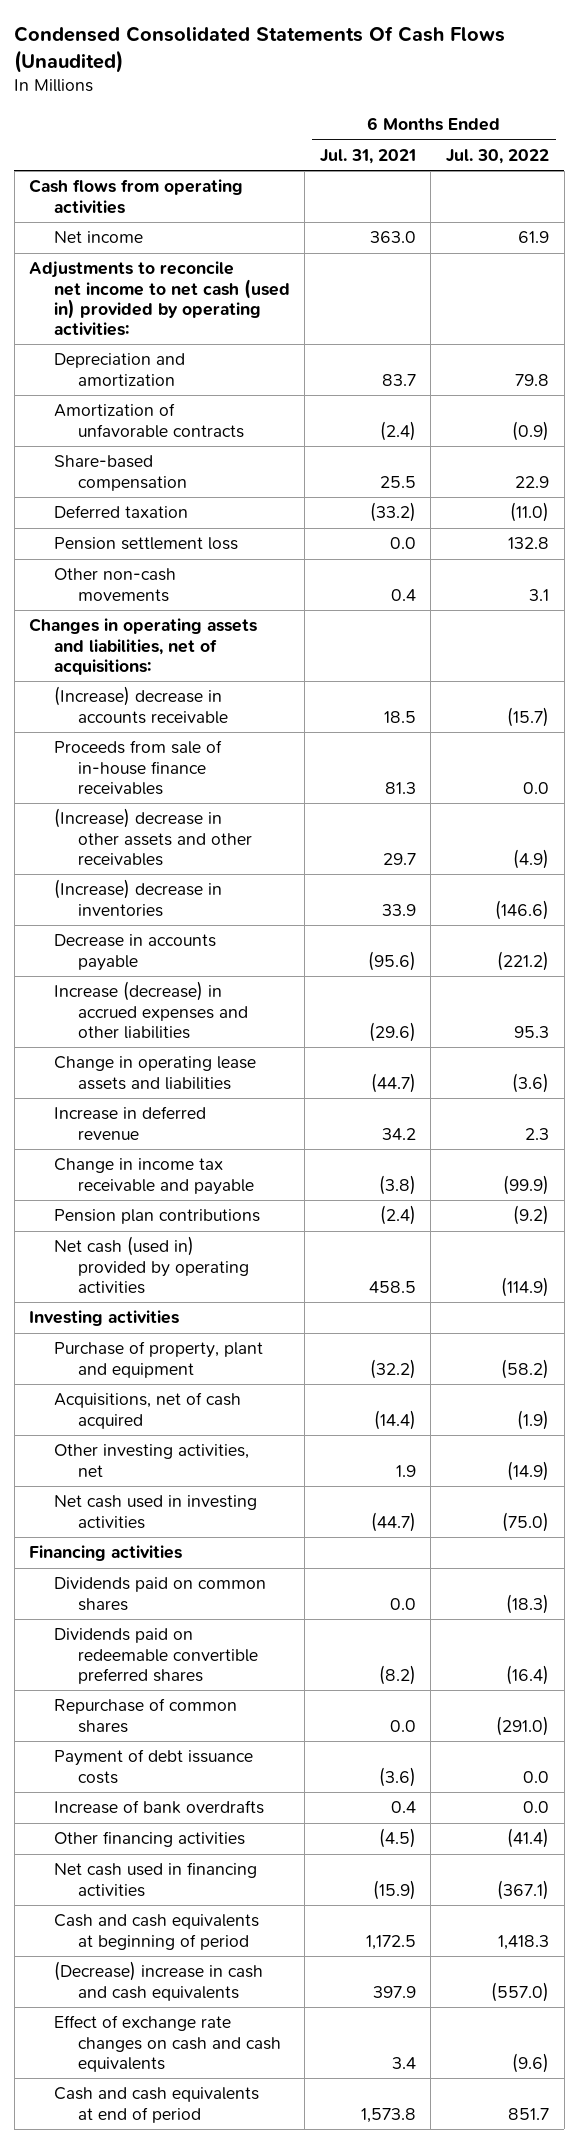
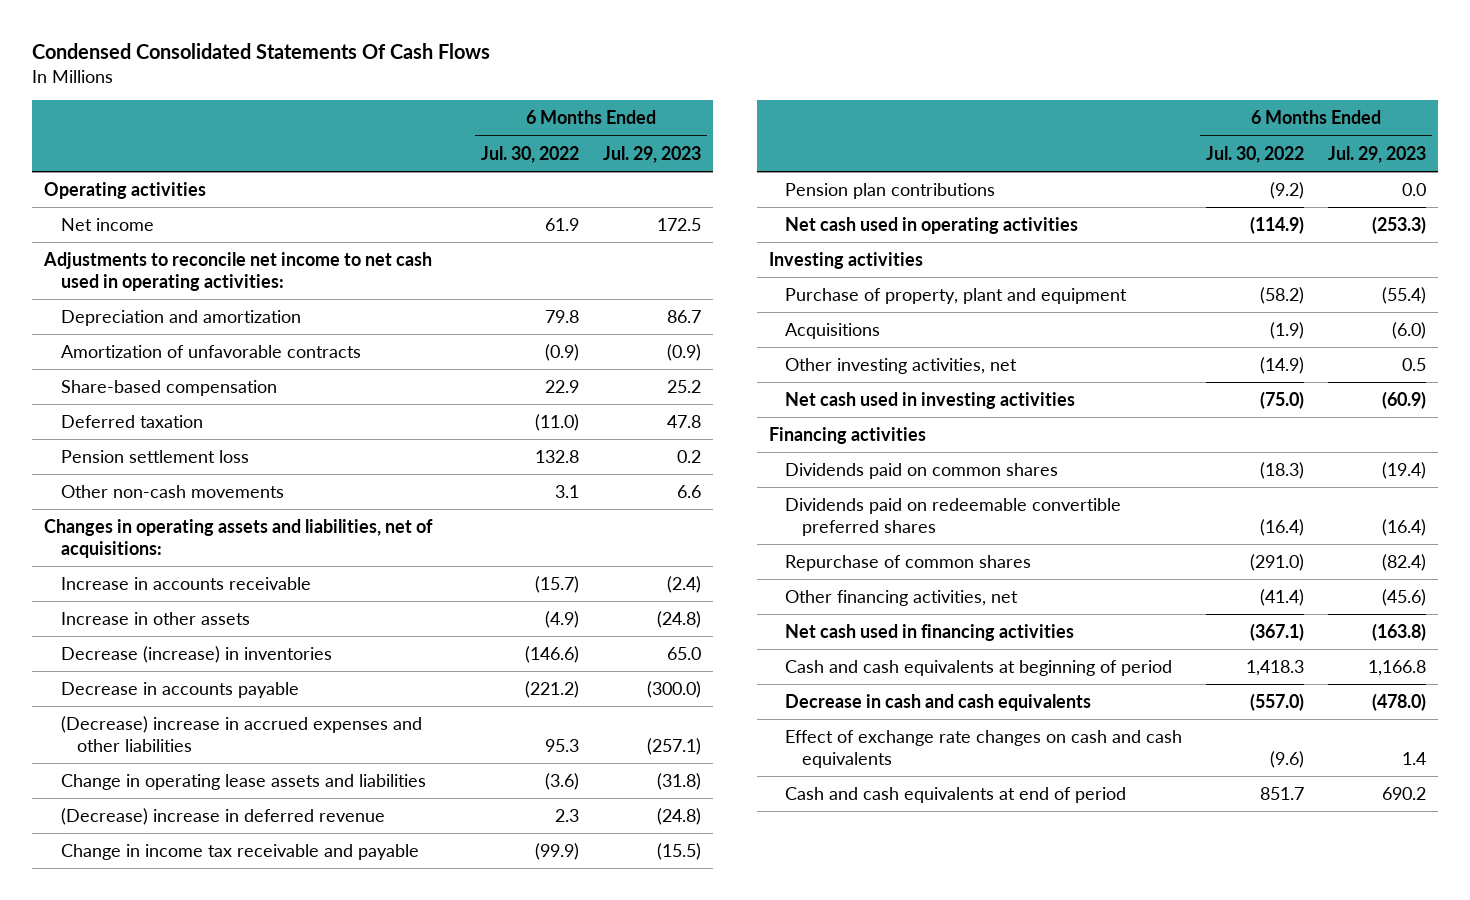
- Condensed Consolidated Statements Of Cash Flows (Unaudited)
+ Condensed Consolidated Statements Of Cash Flows
- | 6 Months Ended Jul. 31, 2021 | 6 Months Ended Jul. 30, 2022
+ | 6 Months Ended Jul. 30, 2022 | 6 Months Ended Jul. 29, 2023
- Cash flows from operating activities
+ Operating activities
- Adjustments to reconcile net income to net cash (used in) provided by operating activities:
+ Adjustments to reconcile net income to net cash used in operating activities:
- (Increase) decrease in accounts receivable | 18.5 | (15.7)
- Proceeds from sale of in-house finance receivables | 81.3 | 0.0
- (Increase) decrease in other assets and other receivables | 29.7 | (4.9)
- (Increase) decrease in inventories | 33.9 | (146.6)
+ Increase in accounts receivable | (15.7) | (2.4)
+ Increase in other assets | (4.9) | (24.8)
+ Decrease (increase) in inventories | (146.6) | 65.0
- Increase (decrease) in accrued expenses and other liabilities | (29.6) | 95.3
+ (Decrease) increase in accrued expenses and other liabilities | 95.3 | (257.1)
- Increase in deferred revenue | 34.2 | 2.3
+ (Decrease) increase in deferred revenue | 2.3 | (24.8)
- Net cash (used in) provided by operating activities | 458.5 | (114.9)
+ Net cash used in operating activities | (114.9) | (253.3)
- Acquisitions, net of cash acquired | (14.4) | (1.9)
+ Acquisitions | (1.9) | (6.0)
- Payment of debt issuance costs | (3.6) | 0.0
- Increase of bank overdrafts | 0.4 | 0.0
- Other financing activities | (4.5) | (41.4)
+ Other financing activities, net | (41.4) | (45.6)
- (Decrease) increase in cash and cash equivalents | 397.9 | (557.0)
+ Decrease in cash and cash equivalents | (557.0) | (478.0)

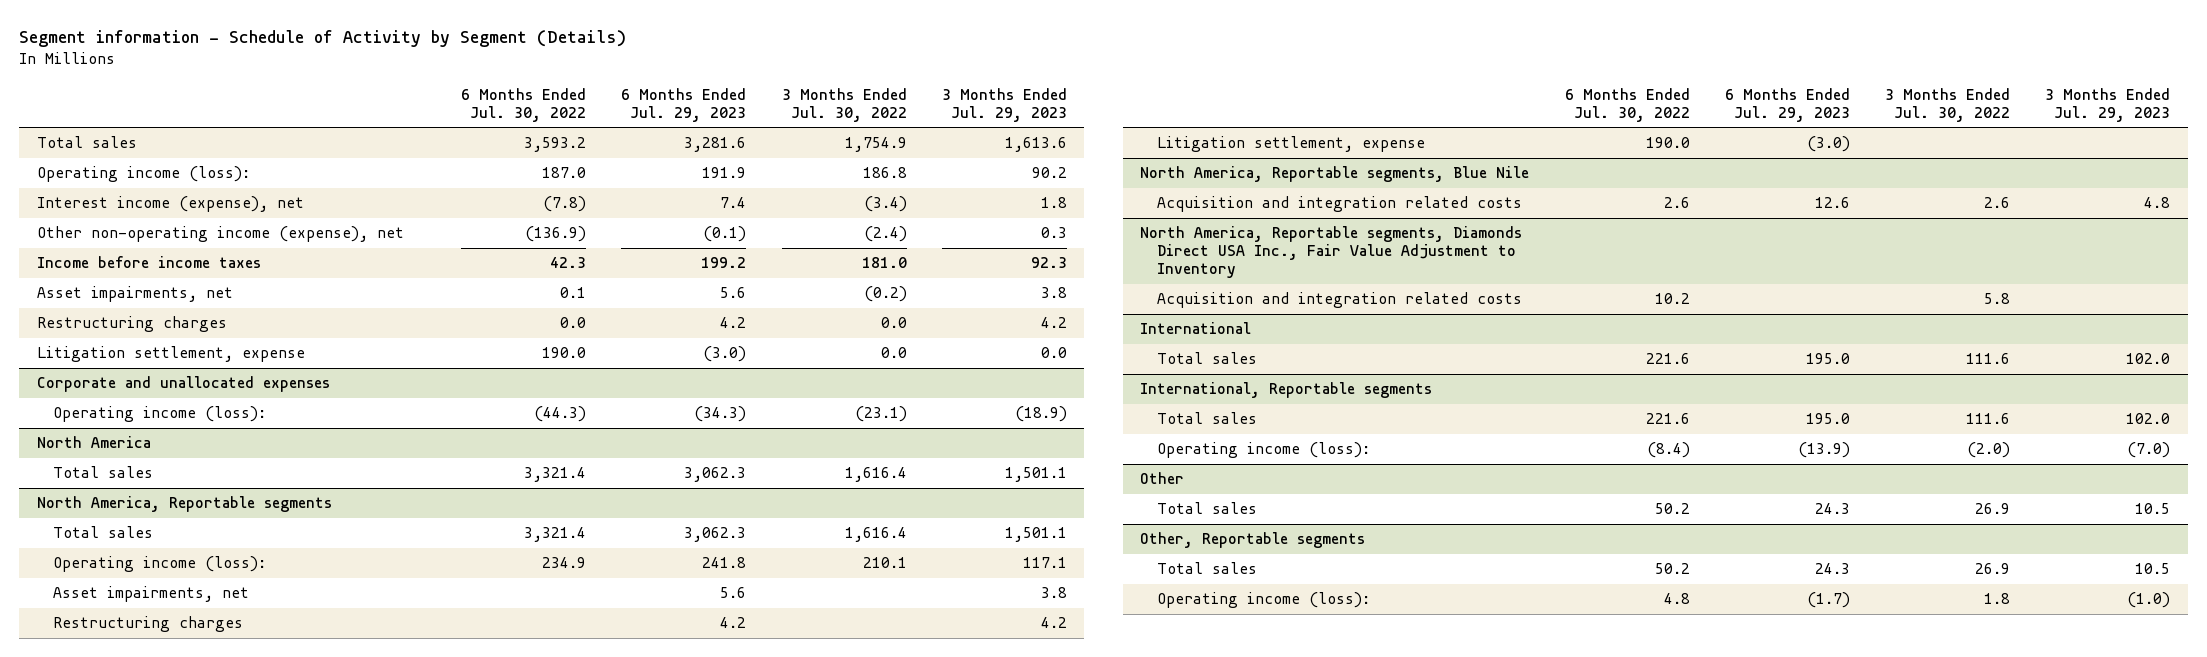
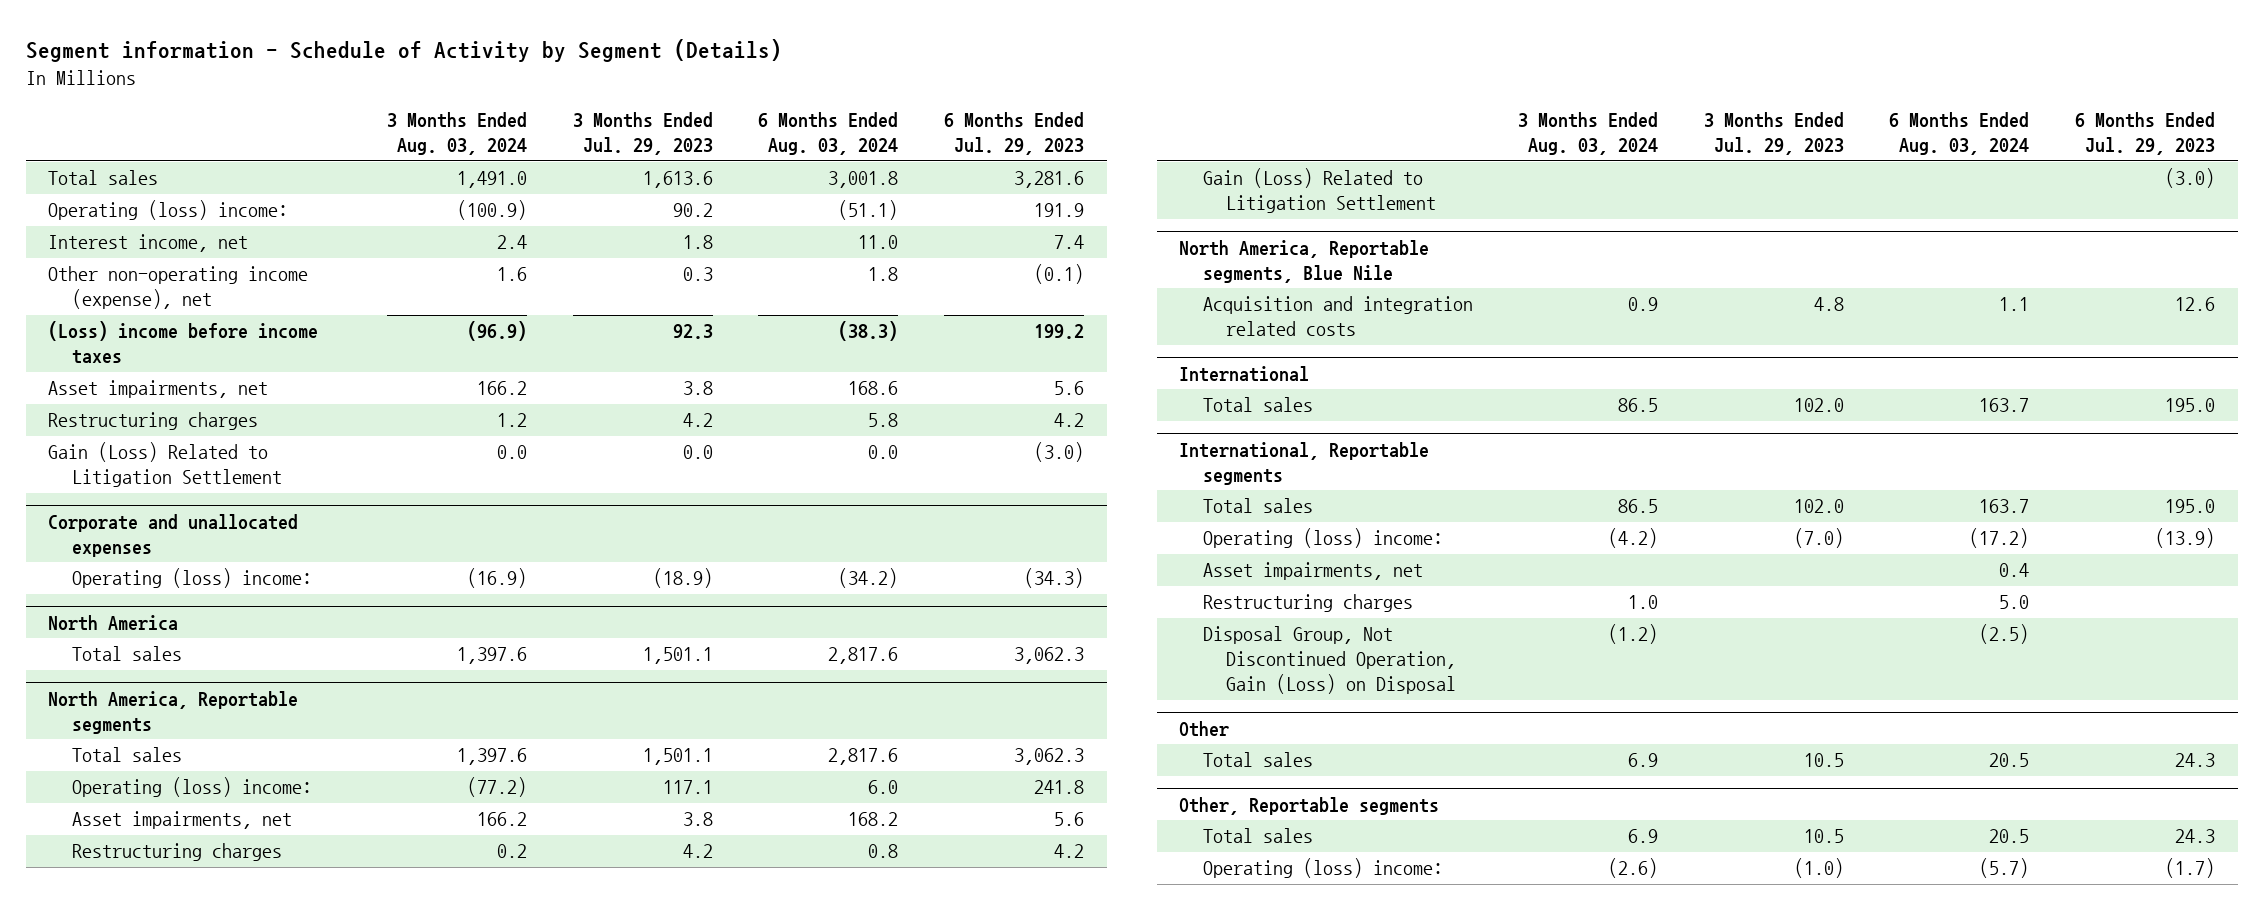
- | 6 Months Ended Jul. 30, 2022 | 6 Months Ended Jul. 29, 2023 | 3 Months Ended Jul. 30, 2022 | 3 Months Ended Jul. 29, 2023
+ | 3 Months Ended Aug. 03, 2024 | 3 Months Ended Jul. 29, 2023 | 6 Months Ended Aug. 03, 2024 | 6 Months Ended Jul. 29, 2023
- Operating income (loss): | 187.0 | 191.9 | 186.8 | 90.2
- Interest income (expense), net | (7.8) | 7.4 | (3.4) | 1.8
+ Operating (loss) income: | (100.9) | 90.2 | (51.1) | 191.9
+ Interest income, net | 2.4 | 1.8 | 11.0 | 7.4
- Income before income taxes | 42.3 | 199.2 | 181.0 | 92.3
+ (Loss) income before income taxes | (96.9) | 92.3 | (38.3) | 199.2
- Litigation settlement, expense | 190.0 | (3.0) | 0.0 | 0.0
+ Gain (Loss) Related to Litigation Settlement | 0.0 | 0.0 | 0.0 | (3.0)
@ Corporate and unallocated expenses
- Operating income (loss): | (44.3) | (34.3) | (23.1) | (18.9)
+ Operating (loss) income: | (16.9) | (18.9) | (34.2) | (34.3)
@ North America, Reportable segments
- Operating income (loss): | 234.9 | 241.8 | 210.1 | 117.1
+ Operating (loss) income: | (77.2) | 117.1 | 6.0 | 241.8
- Litigation settlement, expense | 190.0 | (3.0) | |
+ Gain (Loss) Related to Litigation Settlement | | | | (3.0)
- North America, Reportable segments, Diamonds Direct USA Inc., Fair Value Adjustment to Inventory
- Acquisition and integration related costs | 10.2 | | 5.8 |
@ International, Reportable segments
- Operating income (loss): | (8.4) | (13.9) | (2.0) | (7.0)
+ Operating (loss) income: | (4.2) | (7.0) | (17.2) | (13.9)
+ Asset impairments, net | | | 0.4 |
+ Restructuring charges | 1.0 | | 5.0 |
+ Disposal Group, Not Discontinued Operation, Gain (Loss) on Disposal | (1.2) | | (2.5) |
@ Other, Reportable segments
- Operating income (loss): | 4.8 | (1.7) | 1.8 | (1.0)
+ Operating (loss) income: | (2.6) | (1.0) | (5.7) | (1.7)

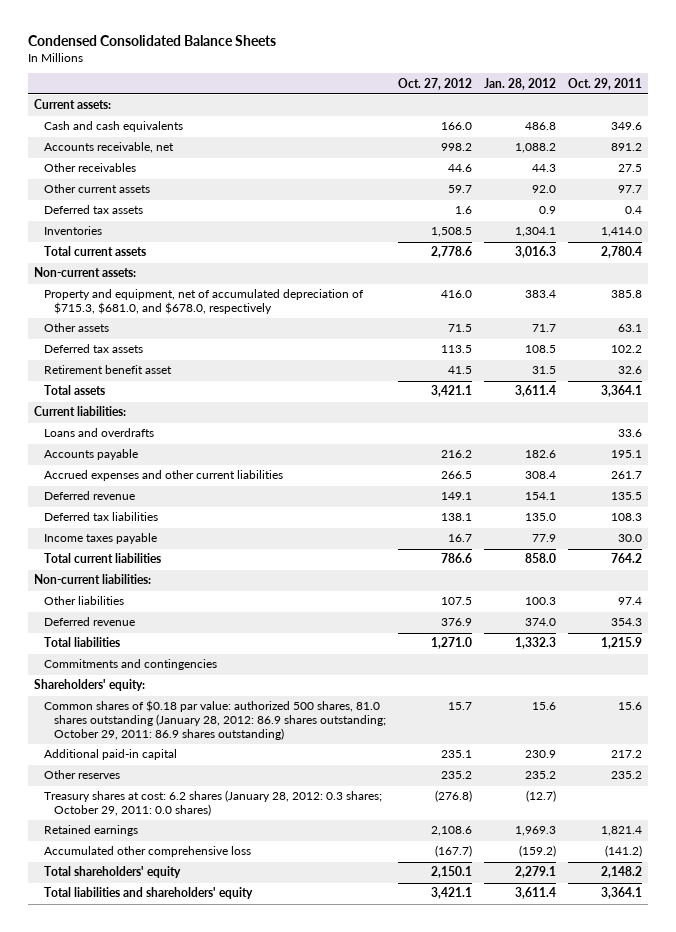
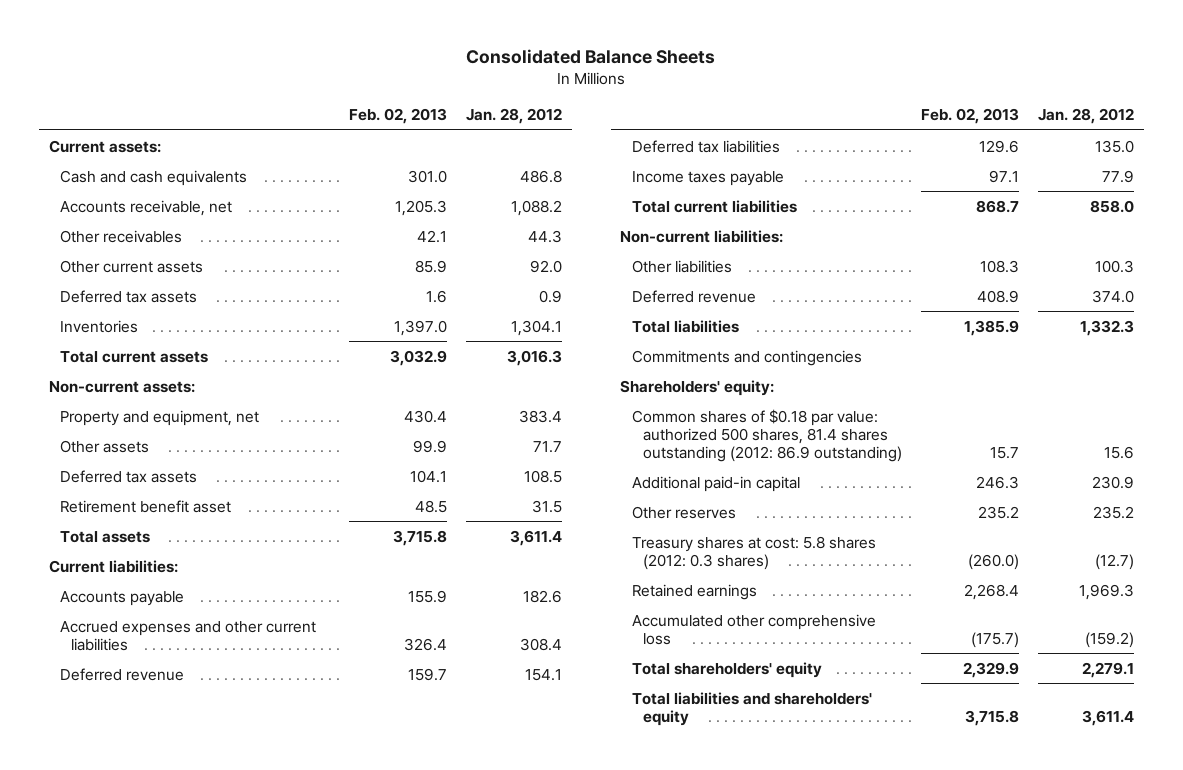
- Condensed Consolidated Balance Sheets
+ Consolidated Balance Sheets
- | Oct. 27, 2012 | Jan. 28, 2012 | Oct. 29, 2011
+ | Feb. 02, 2013 | Jan. 28, 2012
- Property and equipment, net of accumulated depreciation of $715.3, $681.0, and $678.0, respectively | 416.0 | 383.4 | 385.8
+ Property and equipment, net | 430.4 | 383.4
- Loans and overdrafts | | | 33.6
- Common shares of $0.18 par value: authorized 500 shares, 81.0 shares outstanding (January 28, 2012: 86.9 shares outstanding; October 29, 2011: 86.9 shares outstanding) | 15.7 | 15.6 | 15.6
+ Common shares of $0.18 par value: authorized 500 shares, 81.4 shares outstanding (2012: 86.9 outstanding) | 15.7 | 15.6
- Treasury shares at cost: 6.2 shares (January 28, 2012: 0.3 shares; October 29, 2011: 0.0 shares) | (276.8) | (12.7) |
+ Treasury shares at cost: 5.8 shares (2012: 0.3 shares) | (260.0) | (12.7)

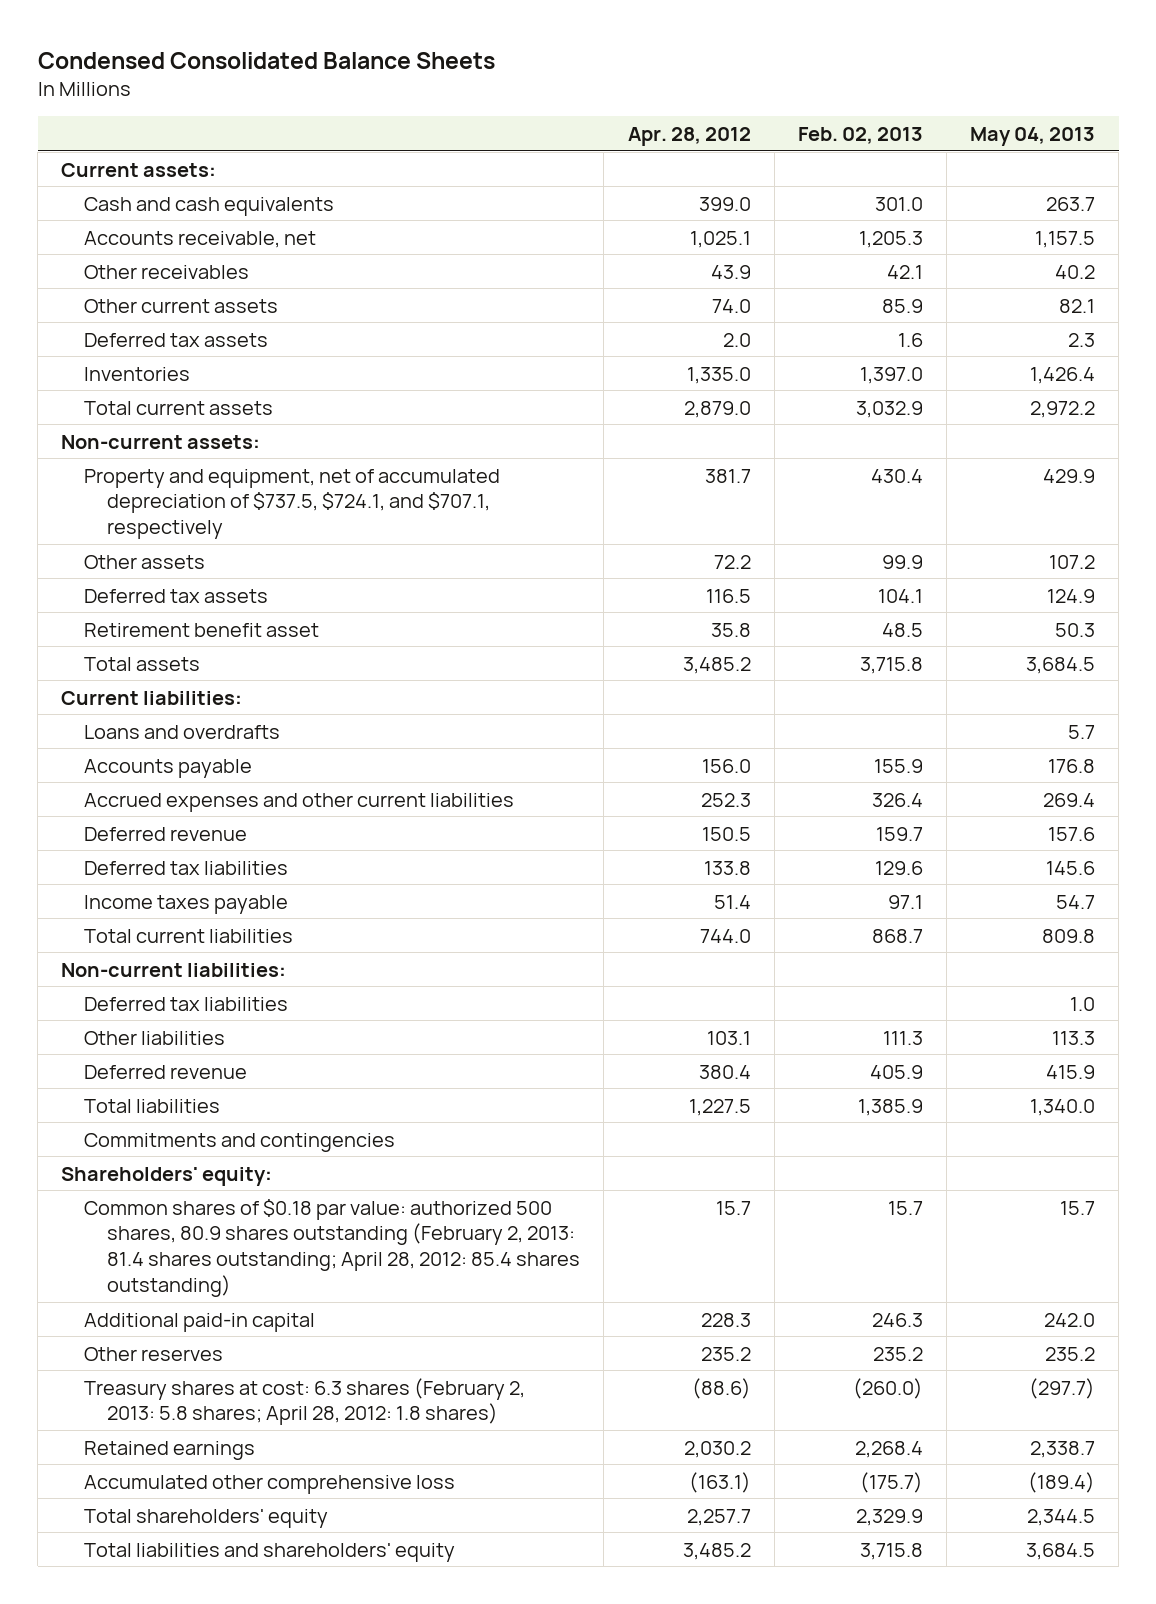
- Consolidated Balance Sheets
+ Condensed Consolidated Balance Sheets
- | Feb. 02, 2013 | Jan. 28, 2012
+ | Apr. 28, 2012 | Feb. 02, 2013 | May 04, 2013
- Property and equipment, net | 430.4 | 383.4
+ Property and equipment, net of accumulated depreciation of $737.5, $724.1, and $707.1, respectively | 381.7 | 430.4 | 429.9
+ Loans and overdrafts | | | 5.7
- Other liabilities | 108.3 | 100.3
- Deferred revenue | 408.9 | 374.0
+ Deferred tax liabilities | | | 1.0
+ Other liabilities | 103.1 | 111.3 | 113.3
+ Deferred revenue | 380.4 | 405.9 | 415.9
- Common shares of $0.18 par value: authorized 500 shares, 81.4 shares outstanding (2012: 86.9 outstanding) | 15.7 | 15.6
+ Common shares of $0.18 par value: authorized 500 shares, 80.9 shares outstanding (February 2, 2013: 81.4 shares outstanding; April 28, 2012: 85.4 shares outstanding) | 15.7 | 15.7 | 15.7
- Treasury shares at cost: 5.8 shares (2012: 0.3 shares) | (260.0) | (12.7)
+ Treasury shares at cost: 6.3 shares (February 2, 2013: 5.8 shares; April 28, 2012: 1.8 shares) | (88.6) | (260.0) | (297.7)

